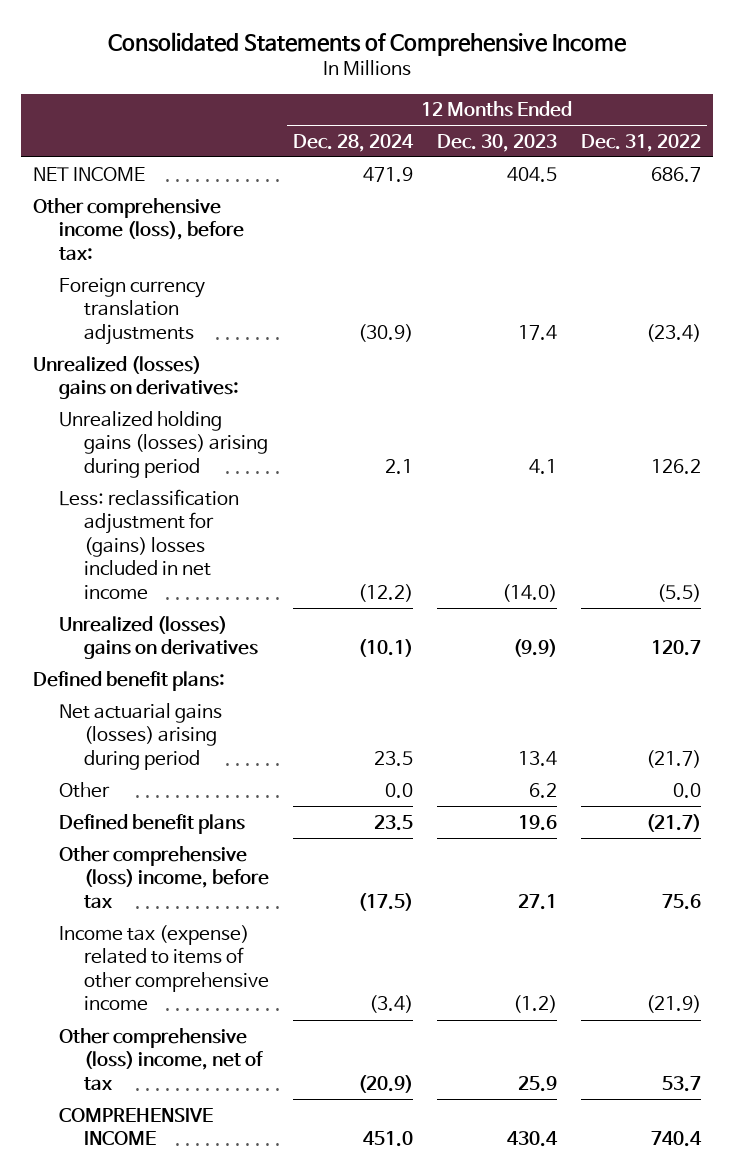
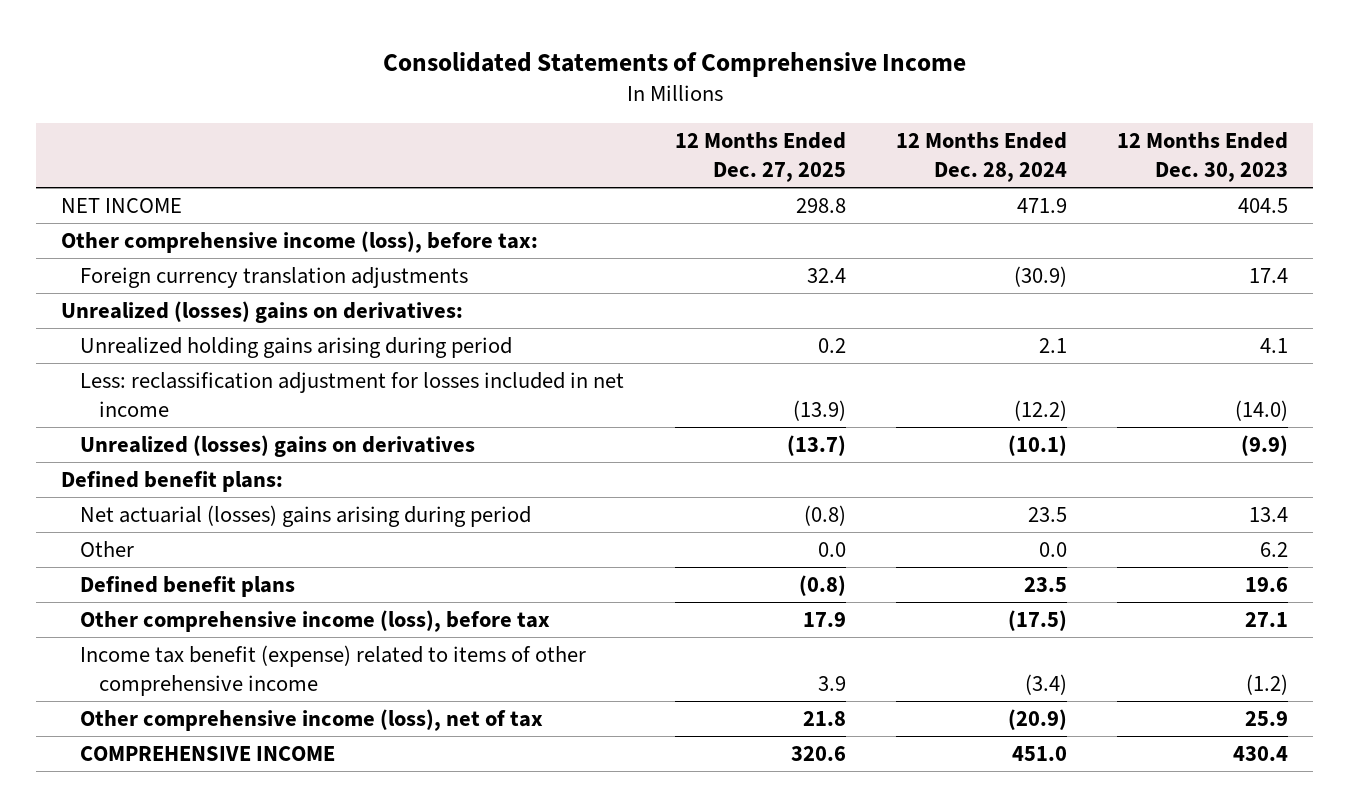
- | 12 Months Ended Dec. 28, 2024 | 12 Months Ended Dec. 30, 2023 | 12 Months Ended Dec. 31, 2022
+ | 12 Months Ended Dec. 27, 2025 | 12 Months Ended Dec. 28, 2024 | 12 Months Ended Dec. 30, 2023
- Unrealized holding gains (losses) arising during period | 2.1 | 4.1 | 126.2
- Less: reclassification adjustment for (gains) losses included in net income | (12.2) | (14.0) | (5.5)
+ Unrealized holding gains arising during period | 0.2 | 2.1 | 4.1
+ Less: reclassification adjustment for losses included in net income | (13.9) | (12.2) | (14.0)
- Net actuarial gains (losses) arising during period | 23.5 | 13.4 | (21.7)
+ Net actuarial (losses) gains arising during period | (0.8) | 23.5 | 13.4
- Other comprehensive (loss) income, before tax | (17.5) | 27.1 | 75.6
- Income tax (expense) related to items of other comprehensive income | (3.4) | (1.2) | (21.9)
- Other comprehensive (loss) income, net of tax | (20.9) | 25.9 | 53.7
+ Other comprehensive income (loss), before tax | 17.9 | (17.5) | 27.1
+ Income tax benefit (expense) related to items of other comprehensive income | 3.9 | (3.4) | (1.2)
+ Other comprehensive income (loss), net of tax | 21.8 | (20.9) | 25.9

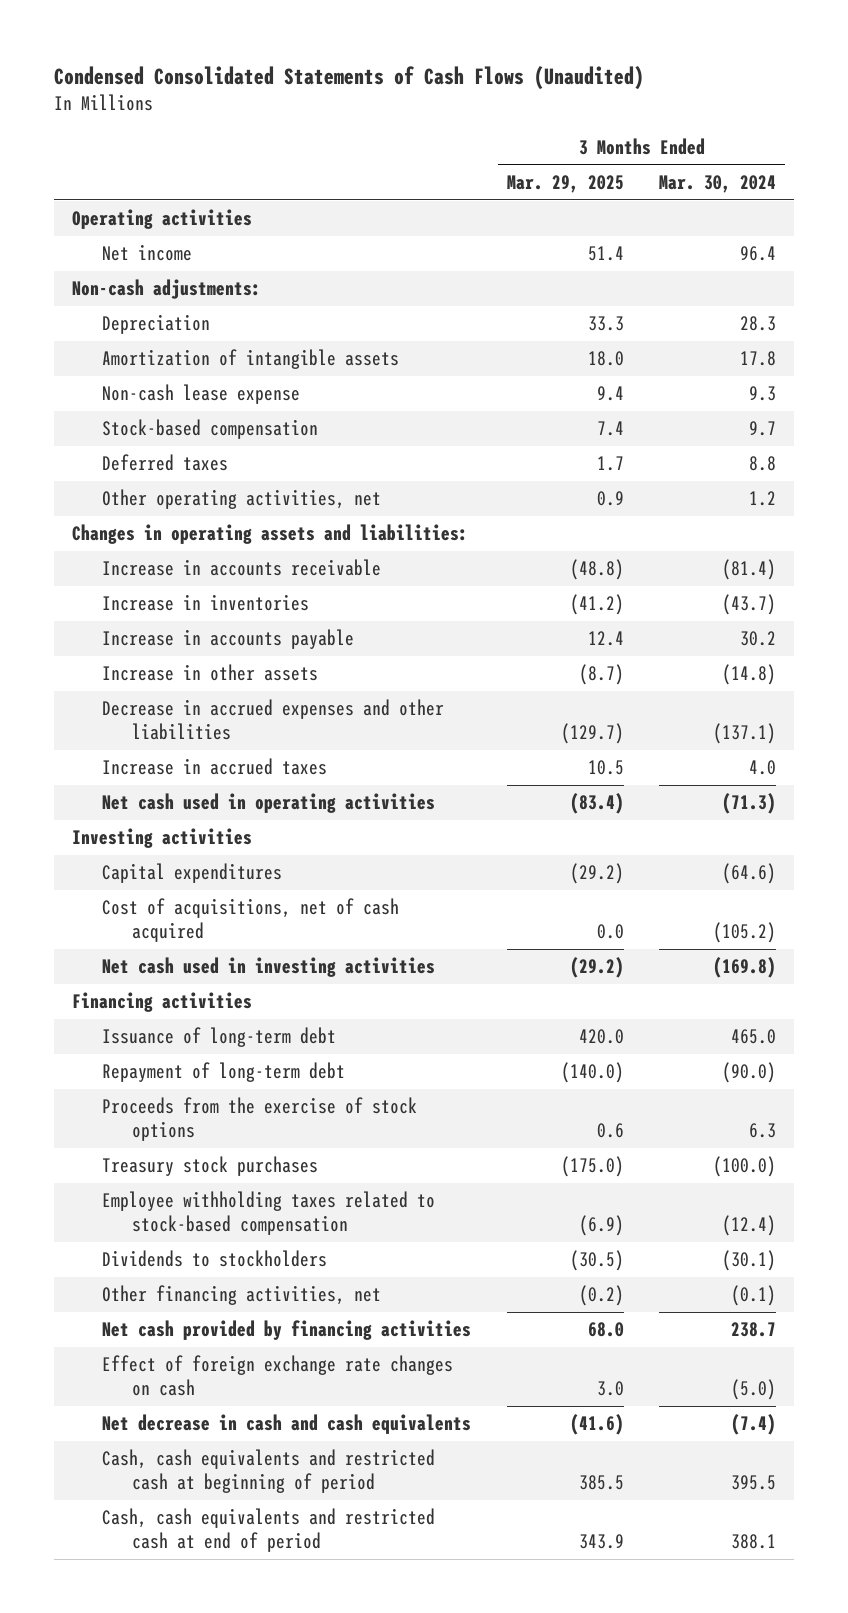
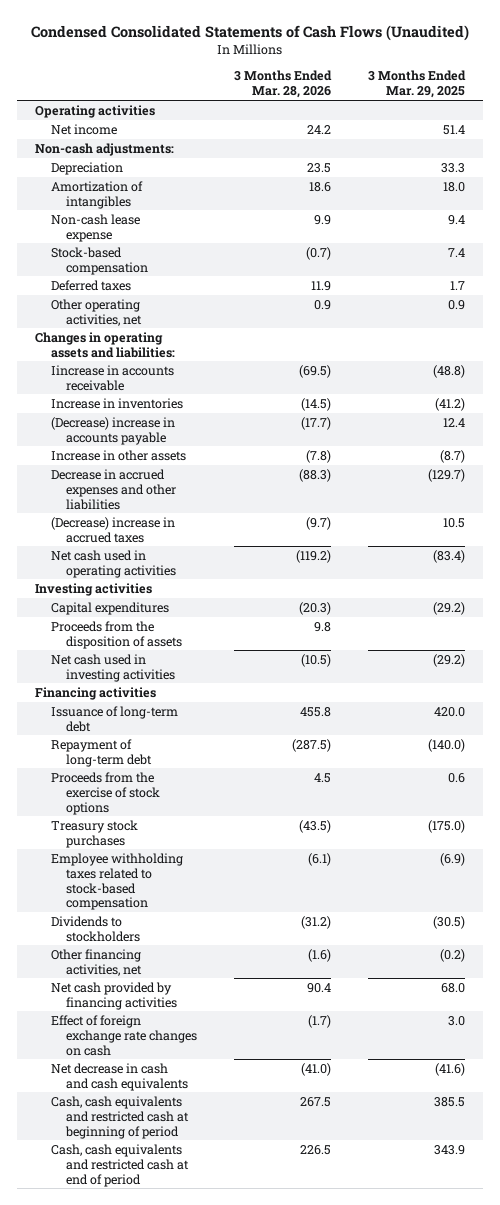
- | 3 Months Ended Mar. 29, 2025 | 3 Months Ended Mar. 30, 2024
+ | 3 Months Ended Mar. 28, 2026 | 3 Months Ended Mar. 29, 2025
- Amortization of intangible assets | 18.0 | 17.8
+ Amortization of intangibles | 18.6 | 18.0
- Increase in accounts receivable | (48.8) | (81.4)
+ Iincrease in accounts receivable | (69.5) | (48.8)
- Increase in accounts payable | 12.4 | 30.2
+ (Decrease) increase in accounts payable | (17.7) | 12.4
- Increase in accrued taxes | 10.5 | 4.0
+ (Decrease) increase in accrued taxes | (9.7) | 10.5
- Cost of acquisitions, net of cash acquired | 0.0 | (105.2)
+ Proceeds from the disposition of assets | 9.8 |

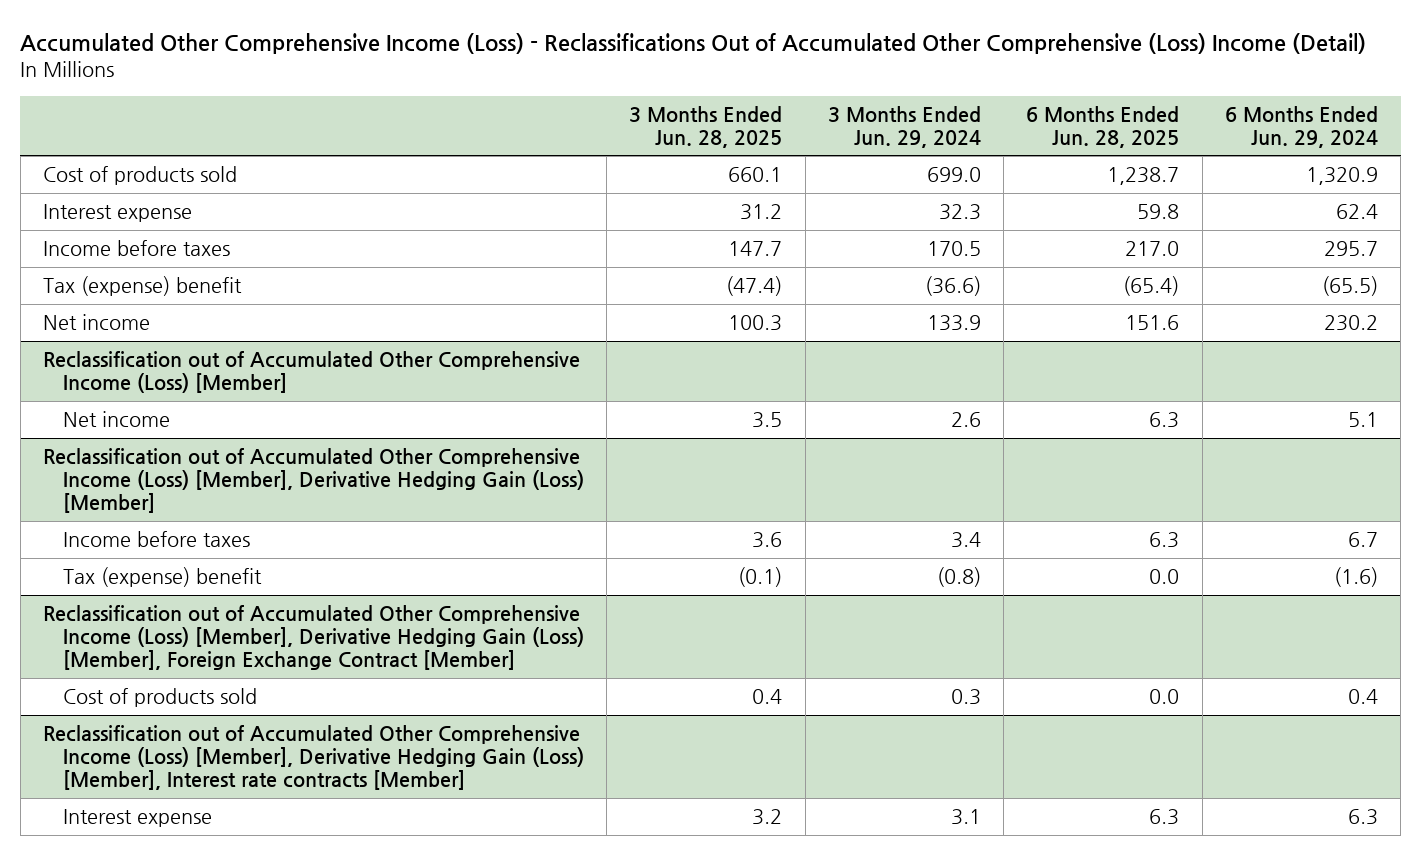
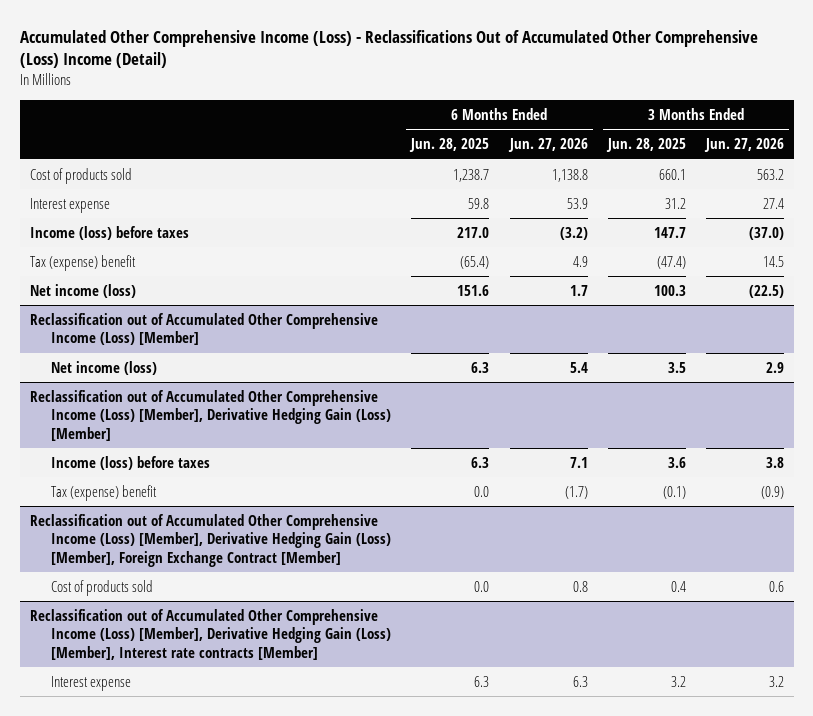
- | 3 Months Ended Jun. 28, 2025 | 3 Months Ended Jun. 29, 2024 | 6 Months Ended Jun. 28, 2025 | 6 Months Ended Jun. 29, 2024
+ | 6 Months Ended Jun. 28, 2025 | 6 Months Ended Jun. 27, 2026 | 3 Months Ended Jun. 28, 2025 | 3 Months Ended Jun. 27, 2026
- Income before taxes | 147.7 | 170.5 | 217.0 | 295.7
+ Income (loss) before taxes | 217.0 | (3.2) | 147.7 | (37.0)
- Net income | 100.3 | 133.9 | 151.6 | 230.2
+ Net income (loss) | 151.6 | 1.7 | 100.3 | (22.5)
@ Reclassification out of Accumulated Other Comprehensive Income (Loss) [Member]
- Net income | 3.5 | 2.6 | 6.3 | 5.1
+ Net income (loss) | 6.3 | 5.4 | 3.5 | 2.9
@ Reclassification out of Accumulated Other Comprehensive Income (Loss) [Member], Derivative Hedging Gain (Loss) [Member]
- Income before taxes | 3.6 | 3.4 | 6.3 | 6.7
+ Income (loss) before taxes | 6.3 | 7.1 | 3.6 | 3.8

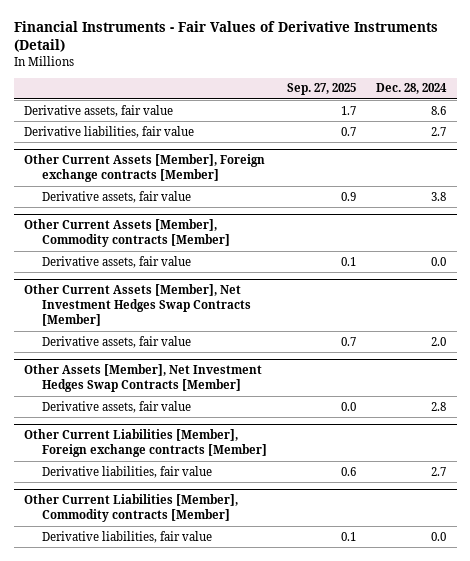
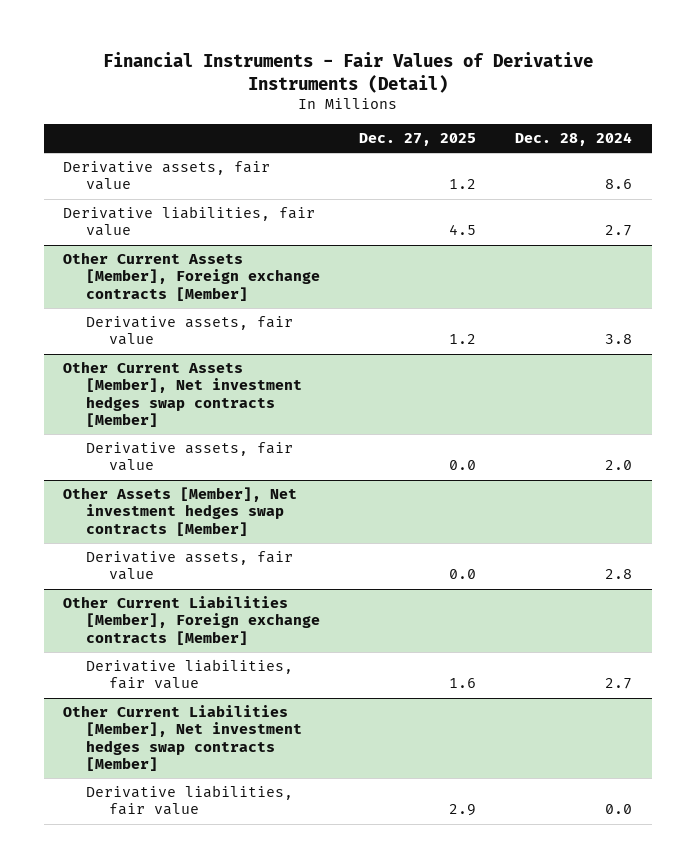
- | Sep. 27, 2025 | Dec. 28, 2024
+ | Dec. 27, 2025 | Dec. 28, 2024
- Other Current Assets [Member], Commodity contracts [Member]
- Derivative assets, fair value | 0.1 | 0.0
- Other Current Assets [Member], Net Investment Hedges Swap Contracts [Member]
+ Other Current Assets [Member], Net investment hedges swap contracts [Member]
- Other Assets [Member], Net Investment Hedges Swap Contracts [Member]
+ Other Assets [Member], Net investment hedges swap contracts [Member]
- Other Current Liabilities [Member], Commodity contracts [Member]
+ Other Current Liabilities [Member], Net investment hedges swap contracts [Member]

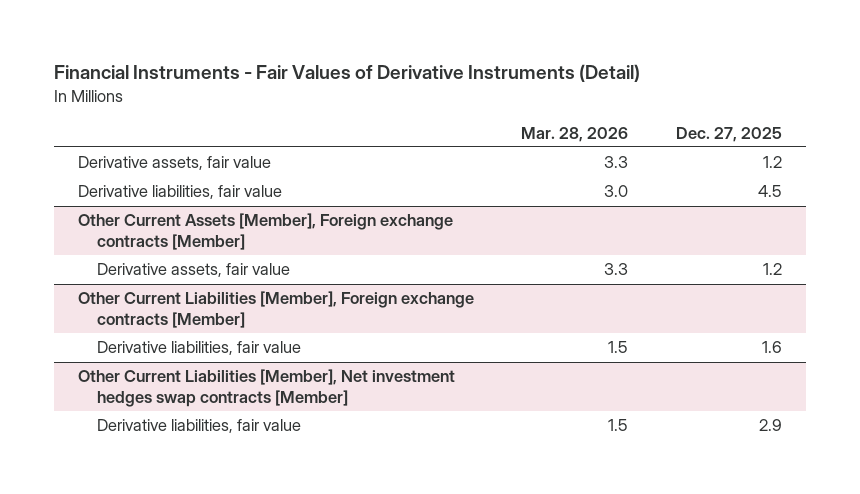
- | Dec. 27, 2025 | Dec. 28, 2024
+ | Mar. 28, 2026 | Dec. 27, 2025
- Other Current Assets [Member], Net investment hedges swap contracts [Member]
- Derivative assets, fair value | 0.0 | 2.0
- Other Assets [Member], Net investment hedges swap contracts [Member]
- Derivative assets, fair value | 0.0 | 2.8

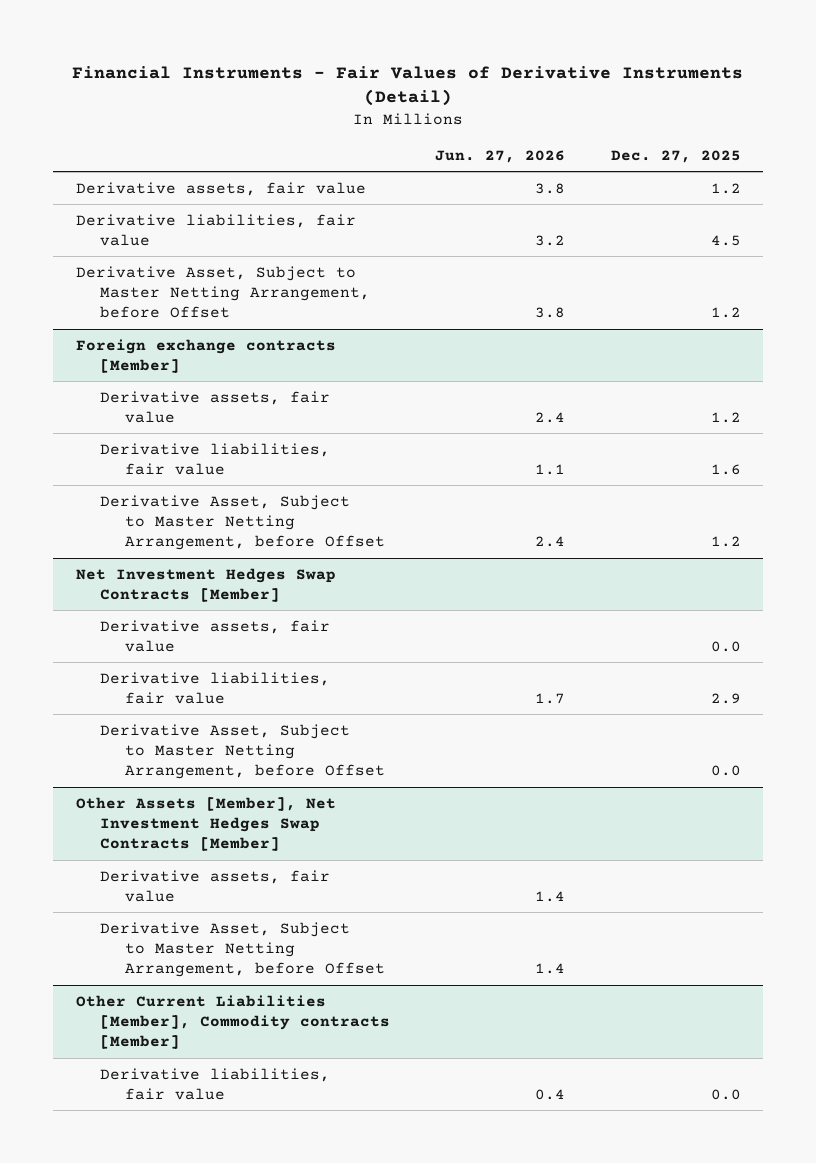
- | Mar. 28, 2026 | Dec. 27, 2025
+ | Jun. 27, 2026 | Dec. 27, 2025
- Other Current Assets [Member], Foreign exchange contracts [Member]
+ Derivative Asset, Subject to Master Netting Arrangement, before Offset | 3.8 | 1.2
+ Foreign exchange contracts [Member]
- Other Current Liabilities [Member], Foreign exchange contracts [Member]
- Other Current Liabilities [Member], Net investment hedges swap contracts [Member]
+ Derivative Asset, Subject to Master Netting Arrangement, before Offset | 2.4 | 1.2
+ Net Investment Hedges Swap Contracts [Member]
+ Derivative assets, fair value | | 0.0
+ Derivative Asset, Subject to Master Netting Arrangement, before Offset | | 0.0
+ Other Assets [Member], Net Investment Hedges Swap Contracts [Member]
+ Derivative assets, fair value | 1.4 |
+ Derivative Asset, Subject to Master Netting Arrangement, before Offset | 1.4 |
+ Other Current Liabilities [Member], Commodity contracts [Member]
+ Derivative liabilities, fair value | 0.4 | 0.0

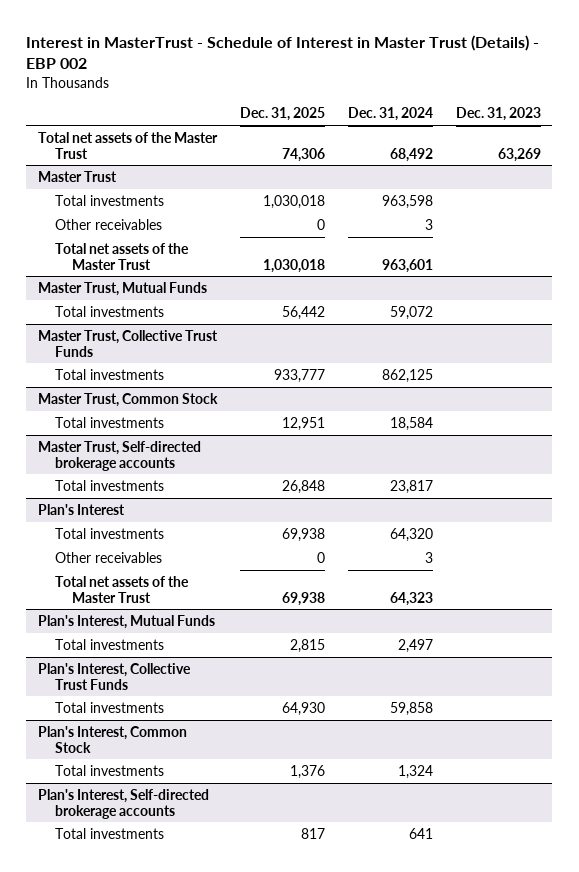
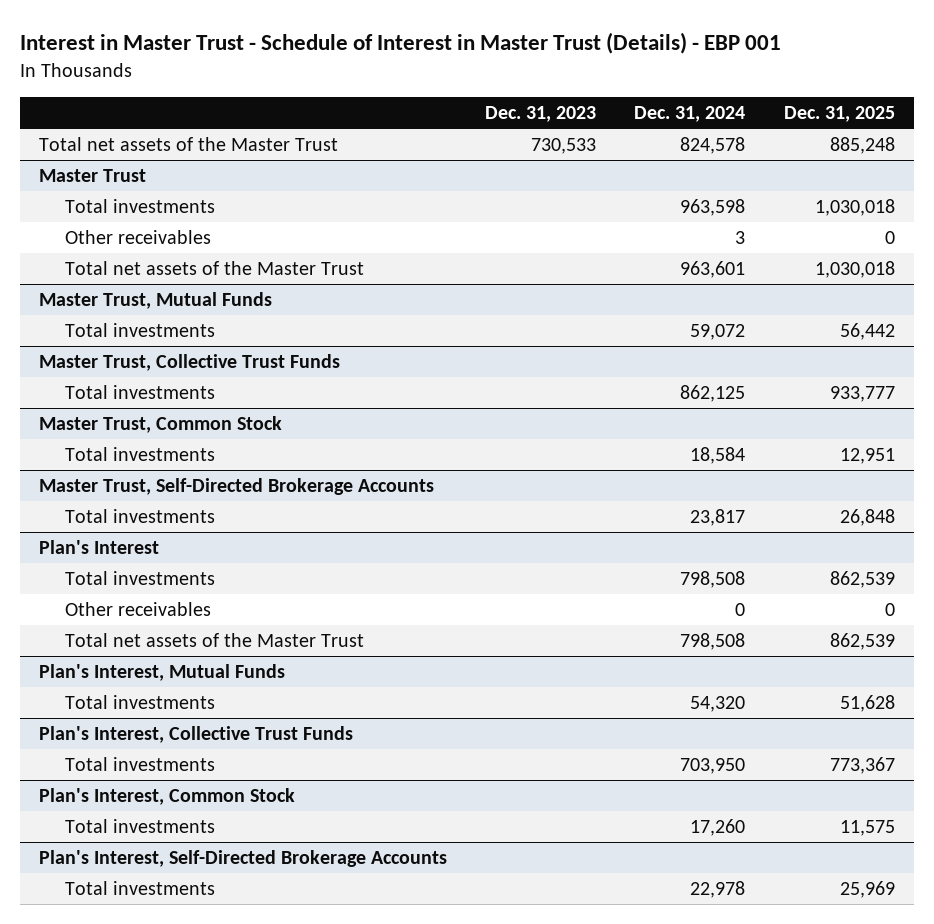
- Interest in MasterTrust - Schedule of Interest in Master Trust (Details) - EBP 002
+ Interest in Master Trust - Schedule of Interest in Master Trust (Details) - EBP 001
- | Dec. 31, 2025 | Dec. 31, 2024 | Dec. 31, 2023
+ | Dec. 31, 2023 | Dec. 31, 2024 | Dec. 31, 2025
- Total net assets of the Master Trust | 74,306 | 68,492 | 63,269
+ Total net assets of the Master Trust | 730,533 | 824,578 | 885,248
- Master Trust, Self-directed brokerage accounts
+ Master Trust, Self-Directed Brokerage Accounts
@ Plan's Interest
- Total investments | 69,938 | 64,320 |
- Other receivables | 0 | 3 |
- Total net assets of the Master Trust | 69,938 | 64,323 |
+ Total investments | | 798,508 | 862,539
+ Other receivables | | 0 | 0
+ Total net assets of the Master Trust | | 798,508 | 862,539
@ Plan's Interest, Mutual Funds
- Total investments | 2,815 | 2,497 |
+ Total investments | | 54,320 | 51,628
@ Plan's Interest, Collective Trust Funds
- Total investments | 64,930 | 59,858 |
+ Total investments | | 703,950 | 773,367
@ Plan's Interest, Common Stock
- Total investments | 1,376 | 1,324 |
- Plan's Interest, Self-directed brokerage accounts
- Total investments | 817 | 641 |
@ Plan's Interest, Common Stock
+ Total investments | | 17,260 | 11,575
+ Plan's Interest, Self-Directed Brokerage Accounts
+ Total investments | | 22,978 | 25,969

